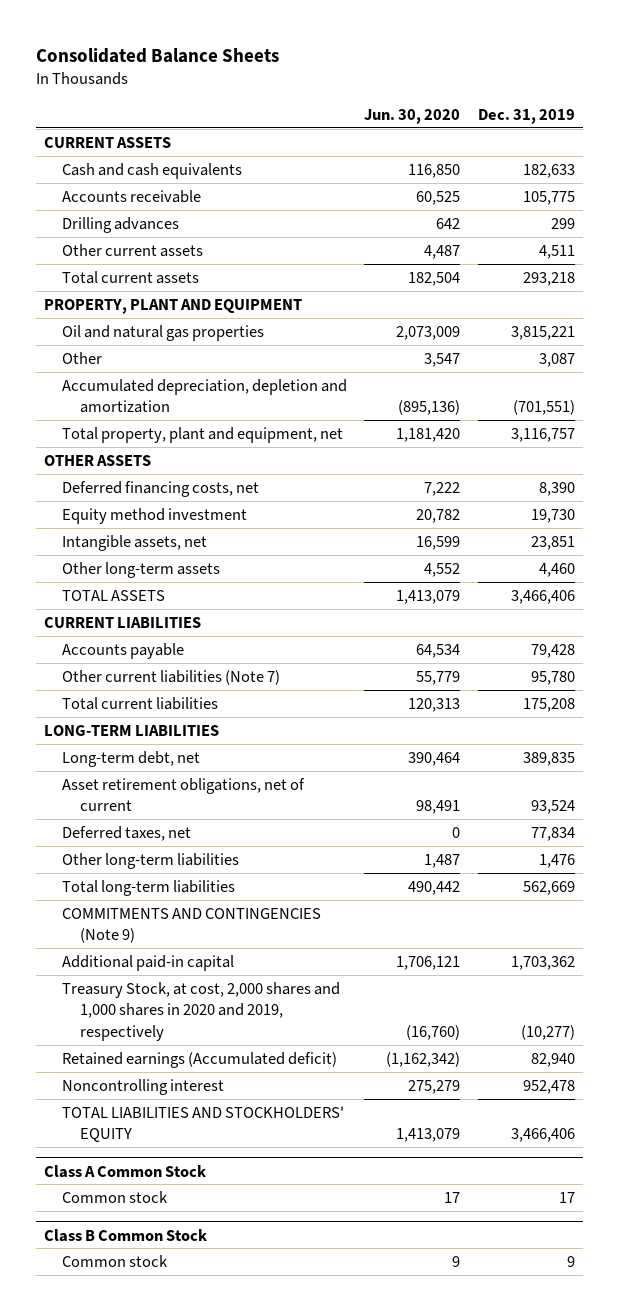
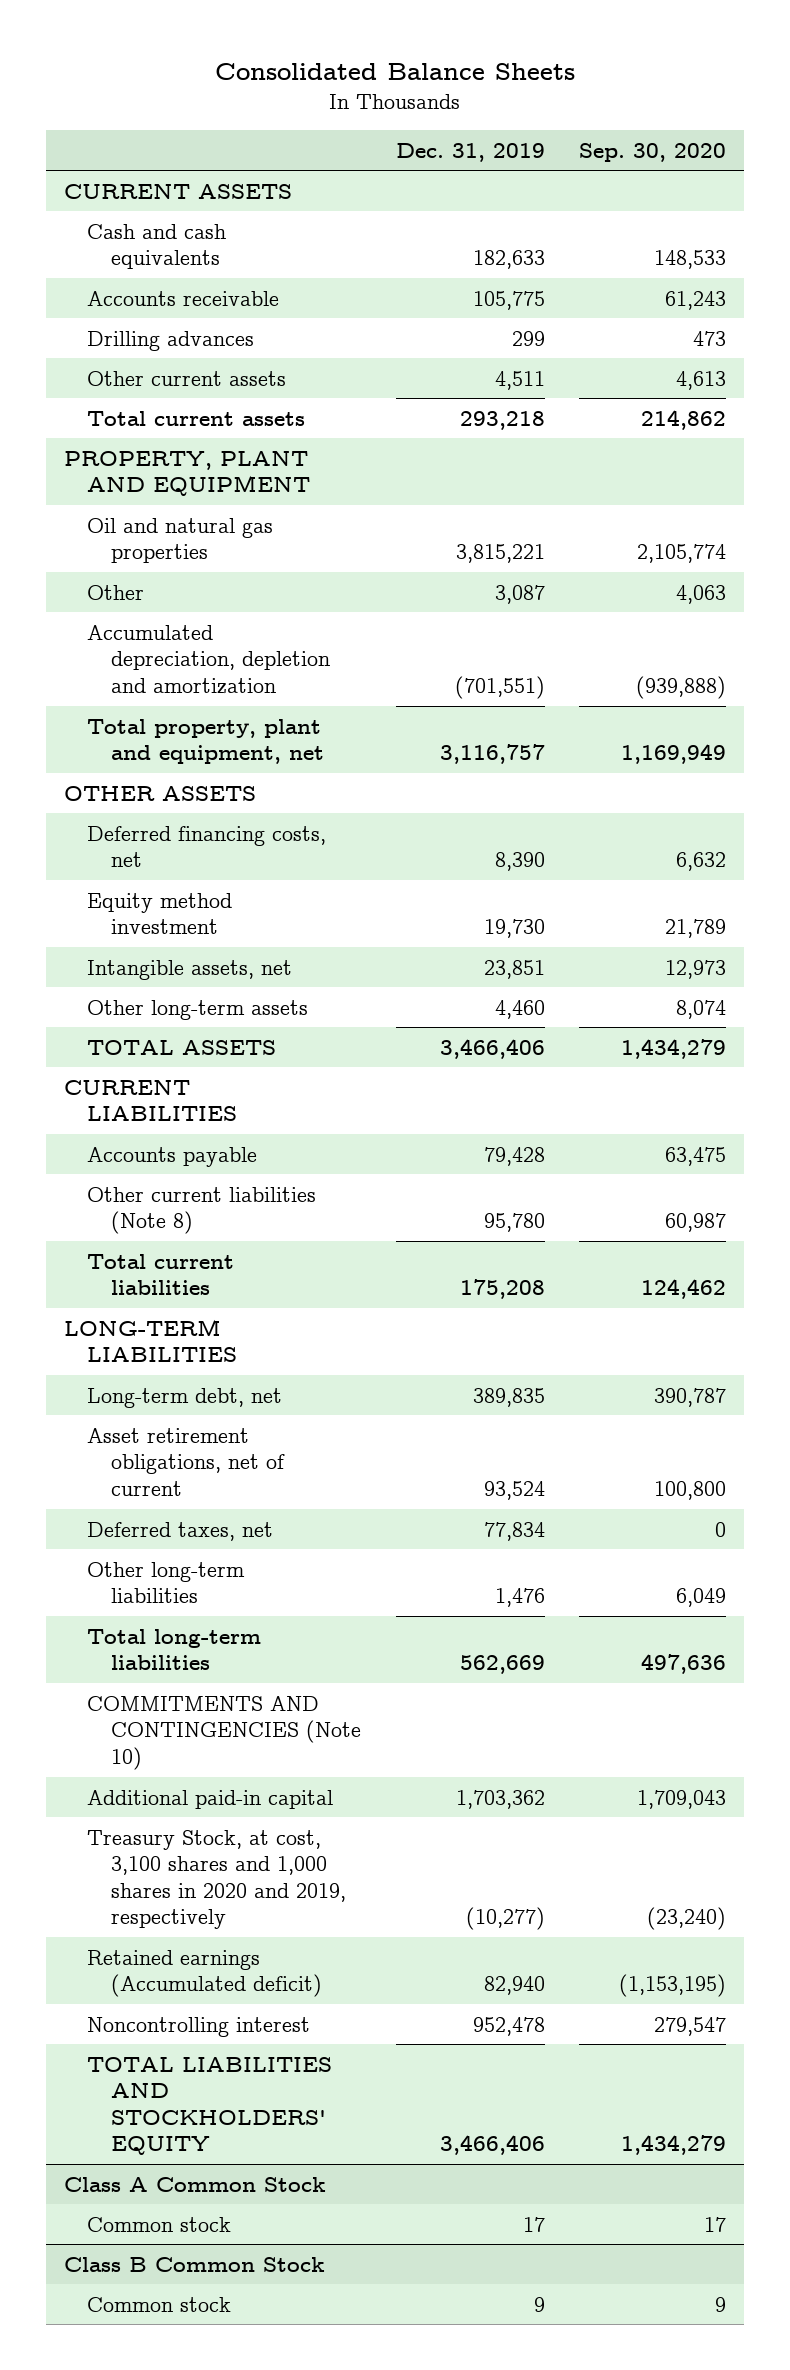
- | Jun. 30, 2020 | Dec. 31, 2019
+ | Dec. 31, 2019 | Sep. 30, 2020
- Other current liabilities (Note 7) | 55,779 | 95,780
+ Other current liabilities (Note 8) | 95,780 | 60,987
- COMMITMENTS AND CONTINGENCIES (Note 9)
+ COMMITMENTS AND CONTINGENCIES (Note 10)
- Treasury Stock, at cost, 2,000 shares and 1,000 shares in 2020 and 2019, respectively | (16,760) | (10,277)
+ Treasury Stock, at cost, 3,100 shares and 1,000 shares in 2020 and 2019, respectively | (10,277) | (23,240)

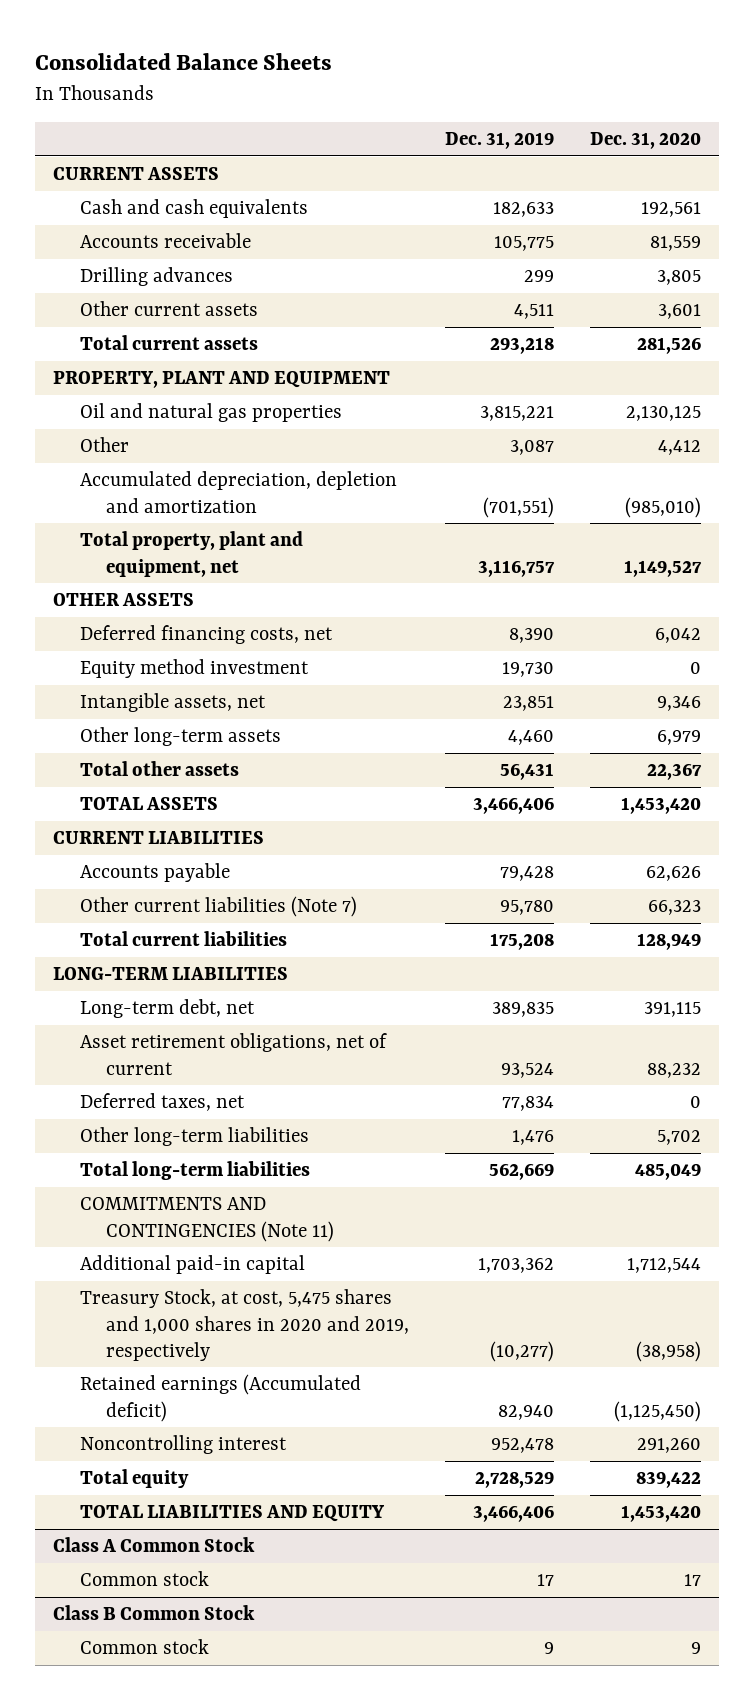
- | Dec. 31, 2019 | Sep. 30, 2020
+ | Dec. 31, 2019 | Dec. 31, 2020
+ Total other assets | 56,431 | 22,367
- Other current liabilities (Note 8) | 95,780 | 60,987
+ Other current liabilities (Note 7) | 95,780 | 66,323
- COMMITMENTS AND CONTINGENCIES (Note 10)
+ COMMITMENTS AND CONTINGENCIES (Note 11)
- Treasury Stock, at cost, 3,100 shares and 1,000 shares in 2020 and 2019, respectively | (10,277) | (23,240)
+ Treasury Stock, at cost, 5,475 shares and 1,000 shares in 2020 and 2019, respectively | (10,277) | (38,958)
- TOTAL LIABILITIES AND STOCKHOLDERS' EQUITY | 3,466,406 | 1,434,279
+ Total equity | 2,728,529 | 839,422
+ TOTAL LIABILITIES AND EQUITY | 3,466,406 | 1,453,420

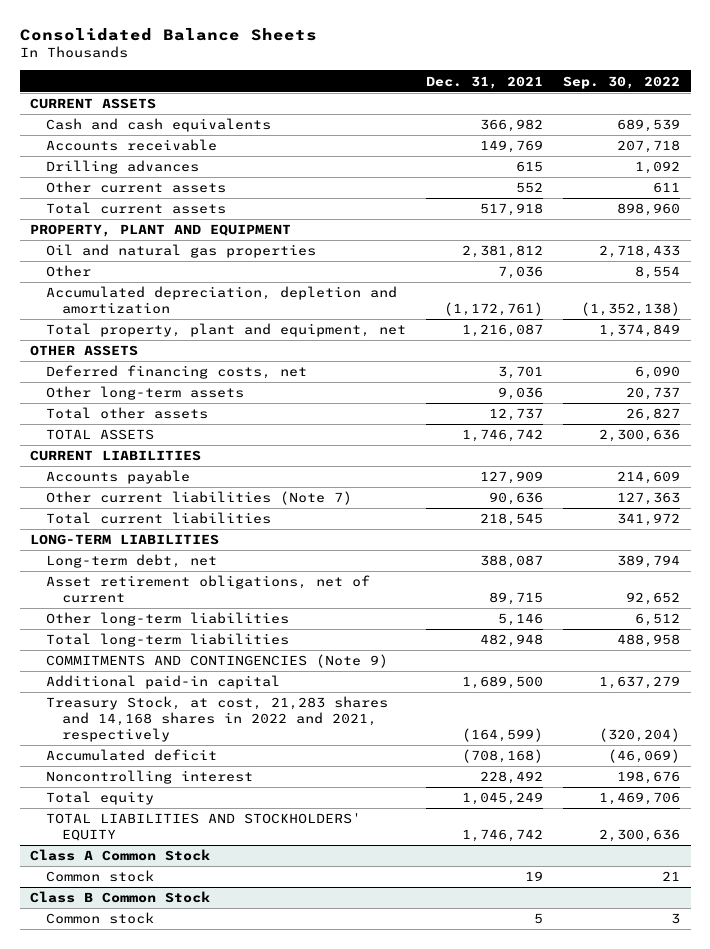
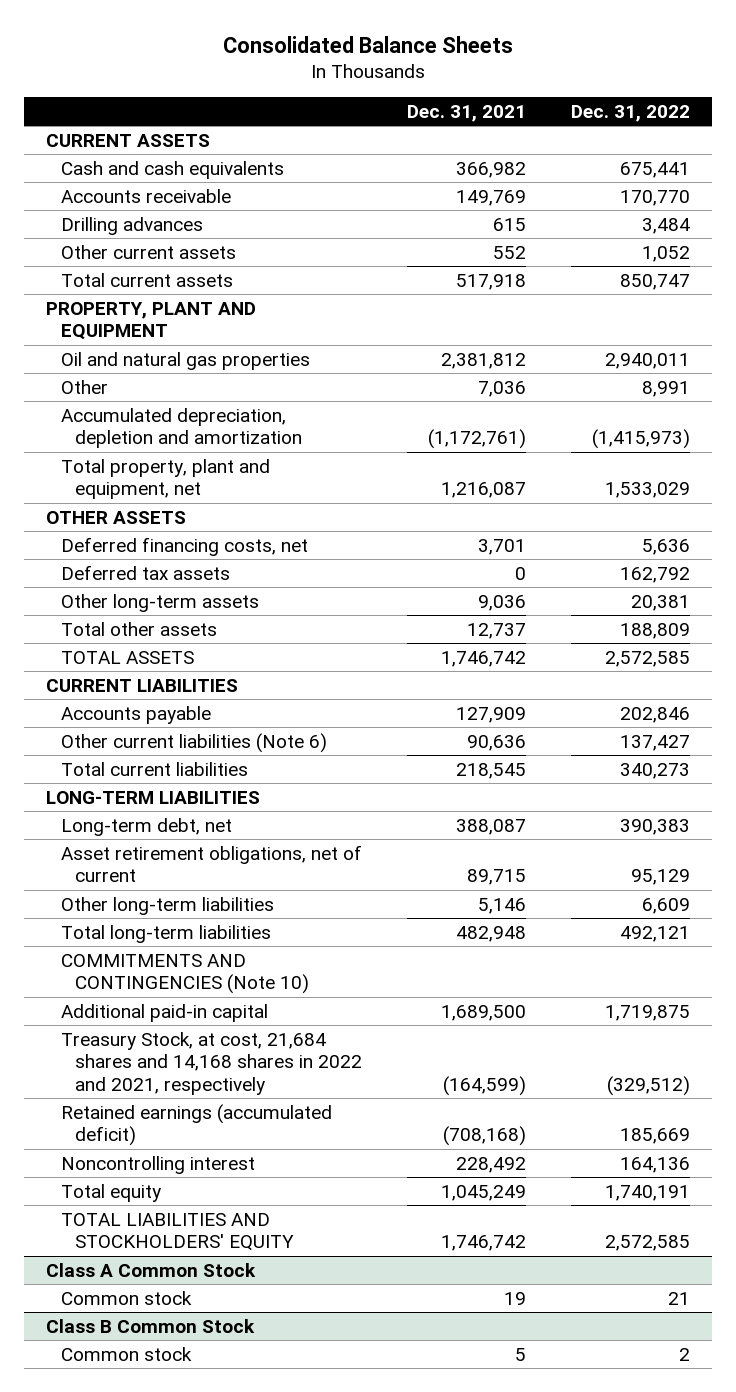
- | Dec. 31, 2021 | Sep. 30, 2022
+ | Dec. 31, 2021 | Dec. 31, 2022
+ Deferred tax assets | 0 | 162,792
- Other current liabilities (Note 7) | 90,636 | 127,363
+ Other current liabilities (Note 6) | 90,636 | 137,427
- COMMITMENTS AND CONTINGENCIES (Note 9)
+ COMMITMENTS AND CONTINGENCIES (Note 10)
- Treasury Stock, at cost, 21,283 shares and 14,168 shares in 2022 and 2021, respectively | (164,599) | (320,204)
- Accumulated deficit | (708,168) | (46,069)
+ Treasury Stock, at cost, 21,684 shares and 14,168 shares in 2022 and 2021, respectively | (164,599) | (329,512)
+ Retained earnings (accumulated deficit) | (708,168) | 185,669

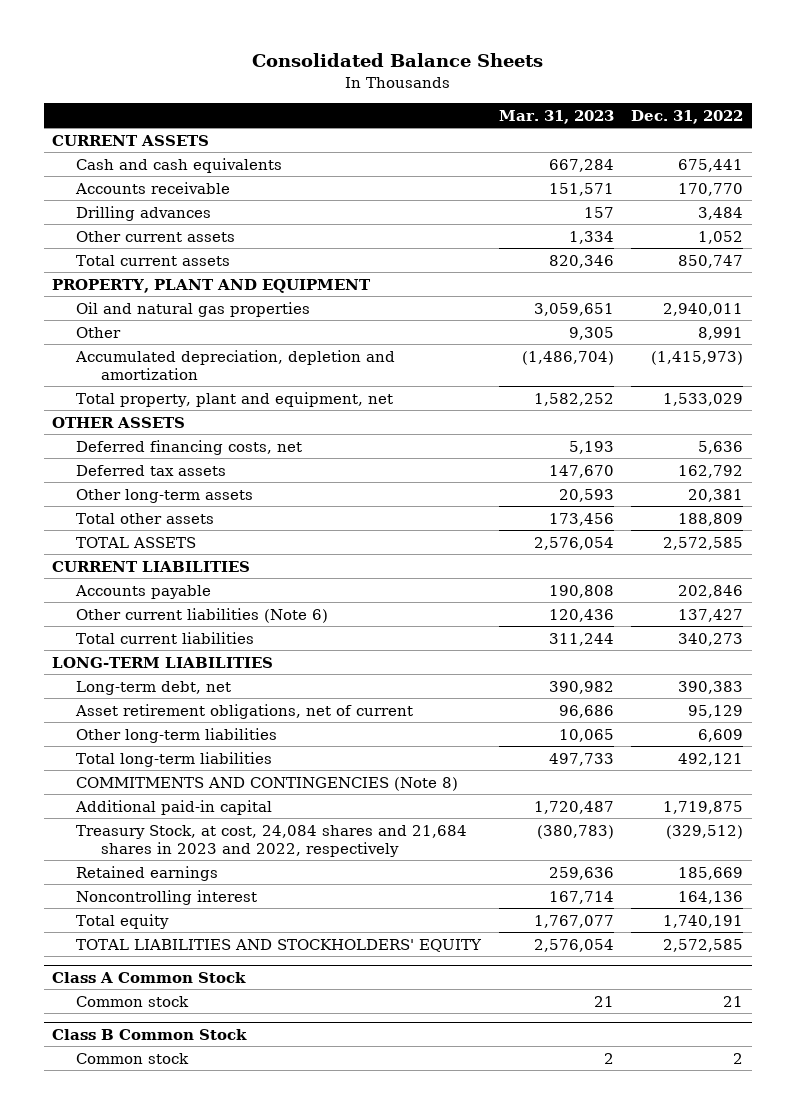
- | Dec. 31, 2021 | Dec. 31, 2022
+ | Mar. 31, 2023 | Dec. 31, 2022
- COMMITMENTS AND CONTINGENCIES (Note 10)
+ COMMITMENTS AND CONTINGENCIES (Note 8)
- Treasury Stock, at cost, 21,684 shares and 14,168 shares in 2022 and 2021, respectively | (164,599) | (329,512)
- Retained earnings (accumulated deficit) | (708,168) | 185,669
+ Treasury Stock, at cost, 24,084 shares and 21,684 shares in 2023 and 2022, respectively | (380,783) | (329,512)
+ Retained earnings | 259,636 | 185,669

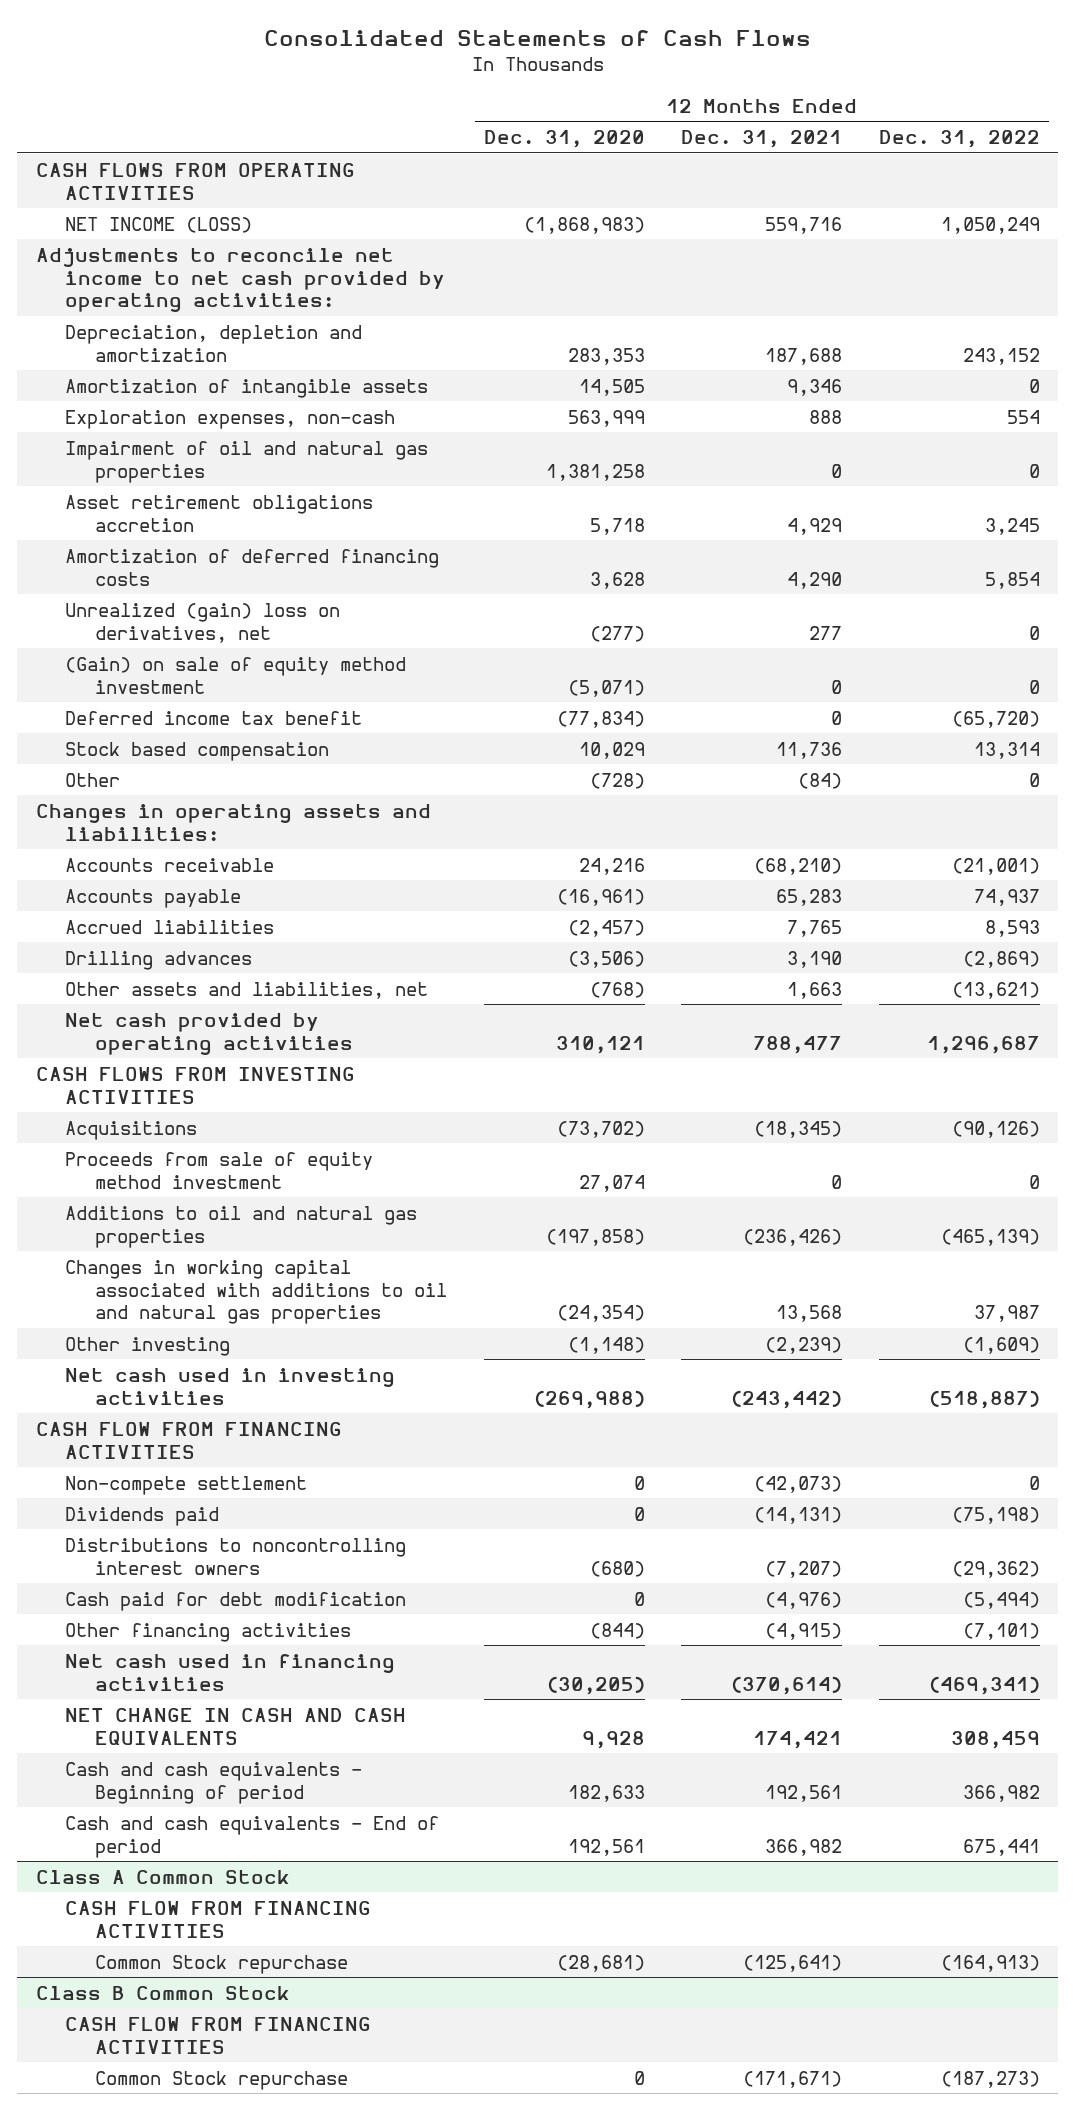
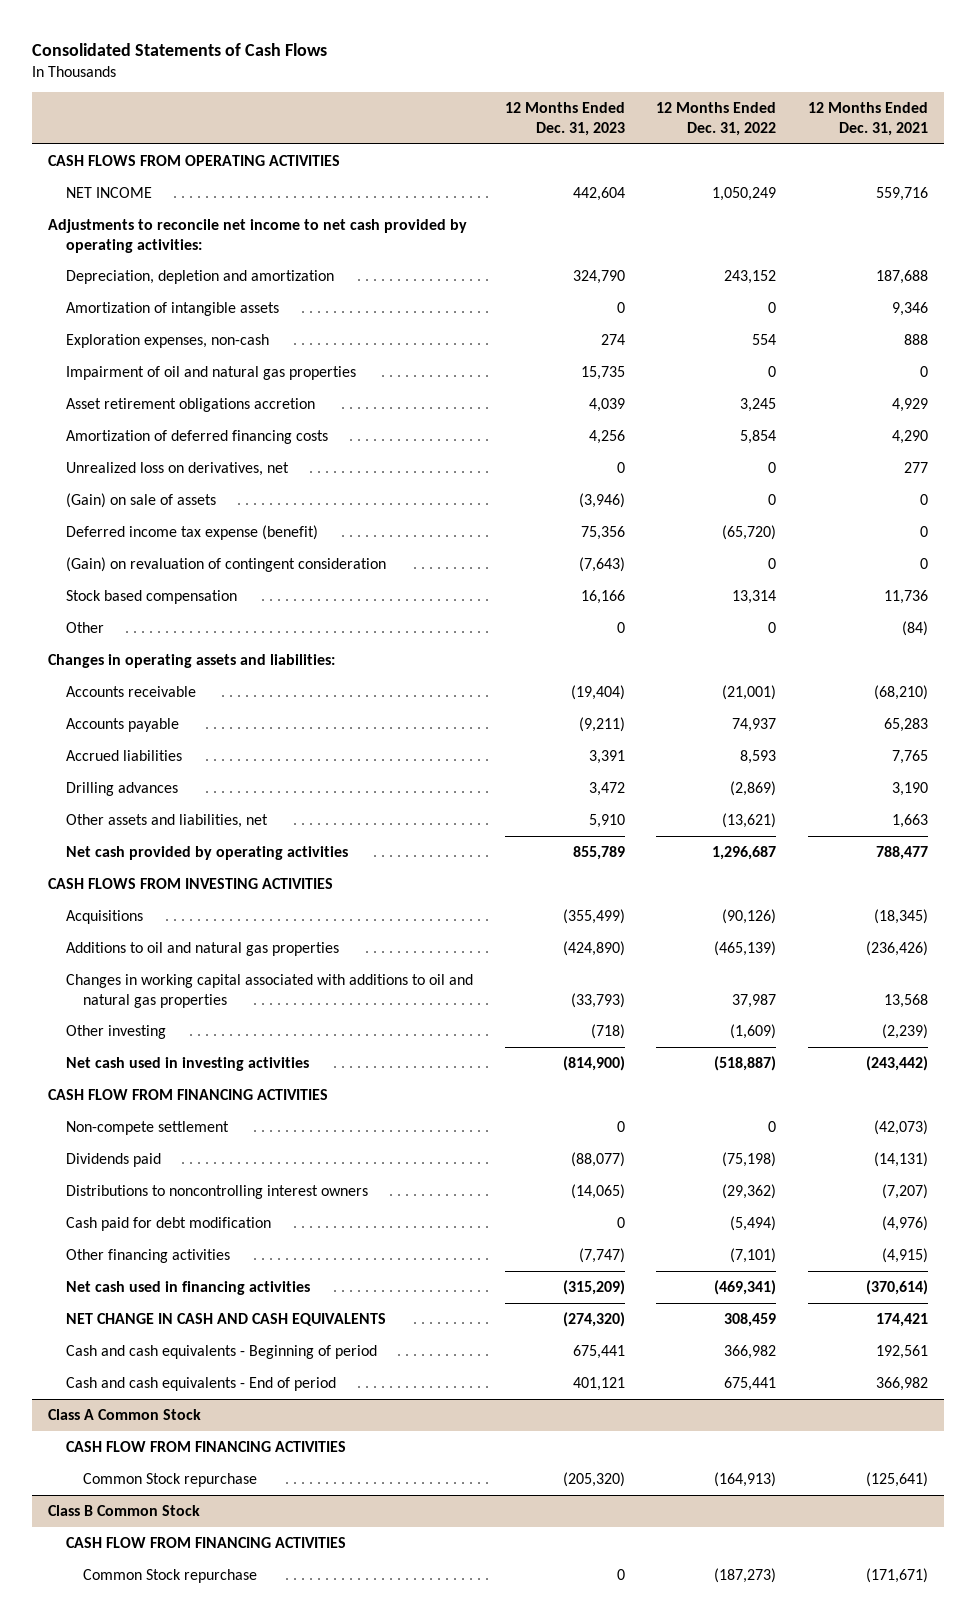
- | 12 Months Ended Dec. 31, 2020 | 12 Months Ended Dec. 31, 2021 | 12 Months Ended Dec. 31, 2022
+ | 12 Months Ended Dec. 31, 2023 | 12 Months Ended Dec. 31, 2022 | 12 Months Ended Dec. 31, 2021
- NET INCOME (LOSS) | (1,868,983) | 559,716 | 1,050,249
+ NET INCOME | 442,604 | 1,050,249 | 559,716
- Unrealized (gain) loss on derivatives, net | (277) | 277 | 0
- (Gain) on sale of equity method investment | (5,071) | 0 | 0
- Deferred income tax benefit | (77,834) | 0 | (65,720)
+ Unrealized loss on derivatives, net | 0 | 0 | 277
+ (Gain) on sale of assets | (3,946) | 0 | 0
+ Deferred income tax expense (benefit) | 75,356 | (65,720) | 0
+ (Gain) on revaluation of contingent consideration | (7,643) | 0 | 0
- Proceeds from sale of equity method investment | 27,074 | 0 | 0

